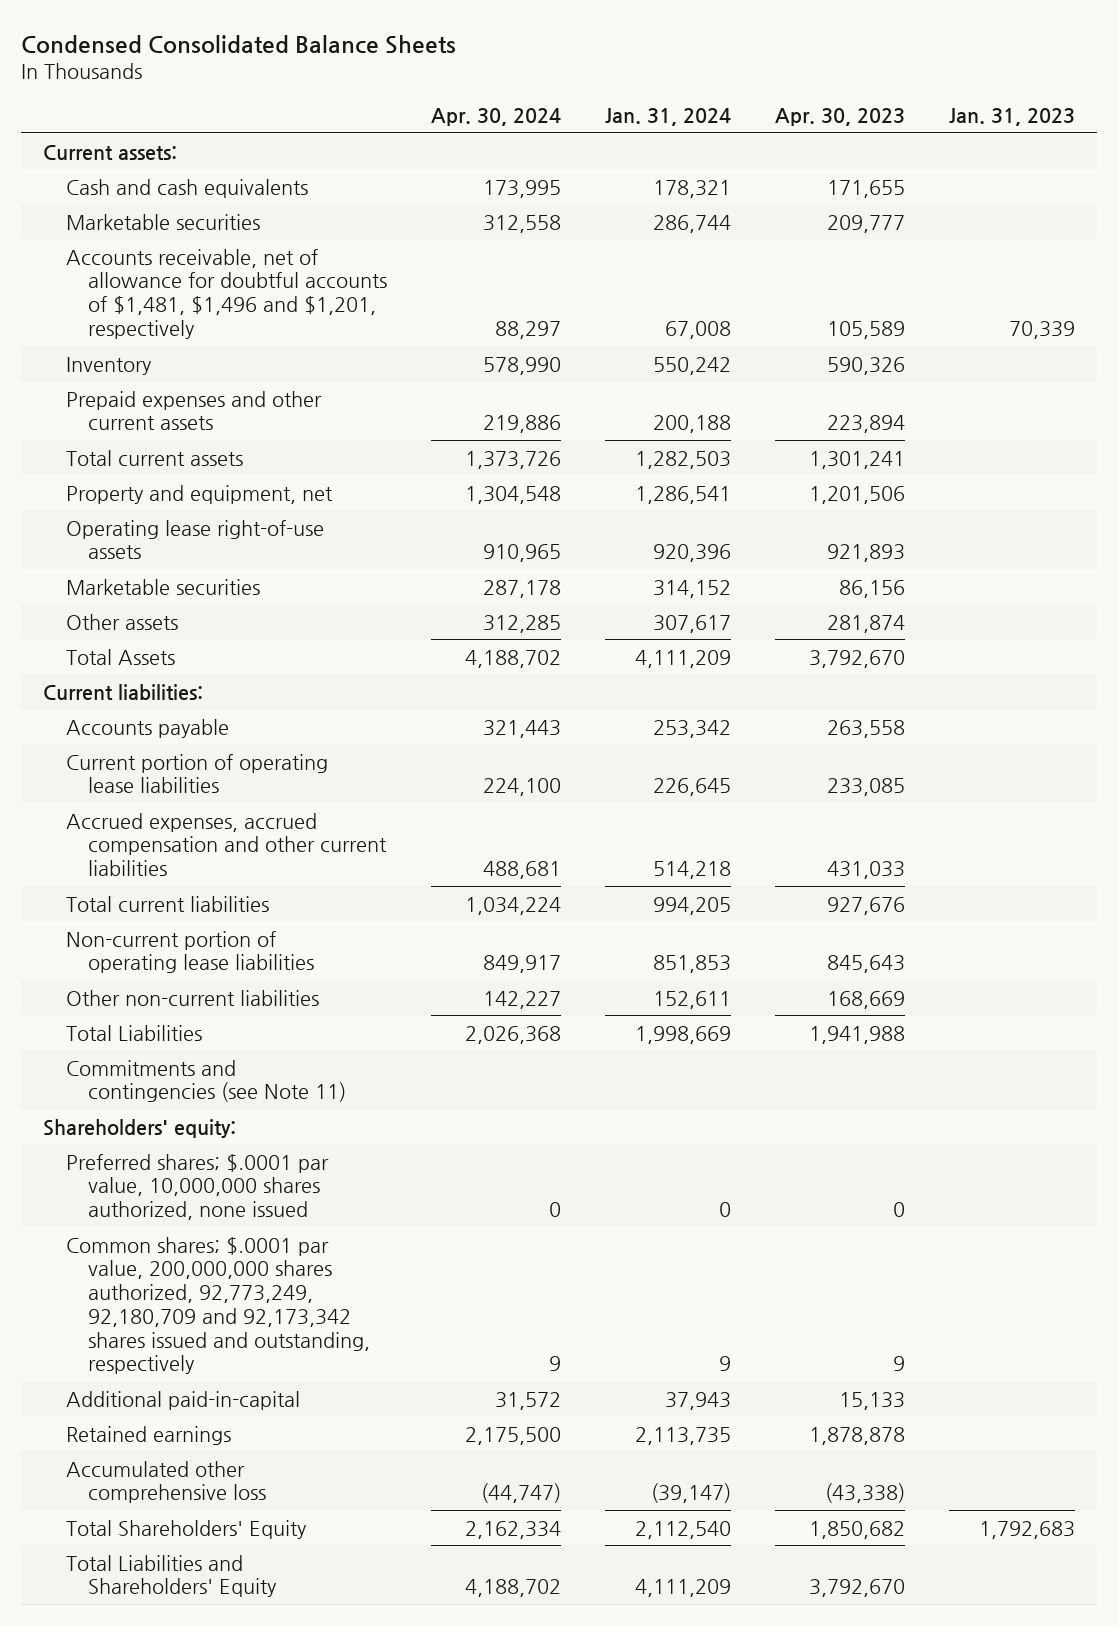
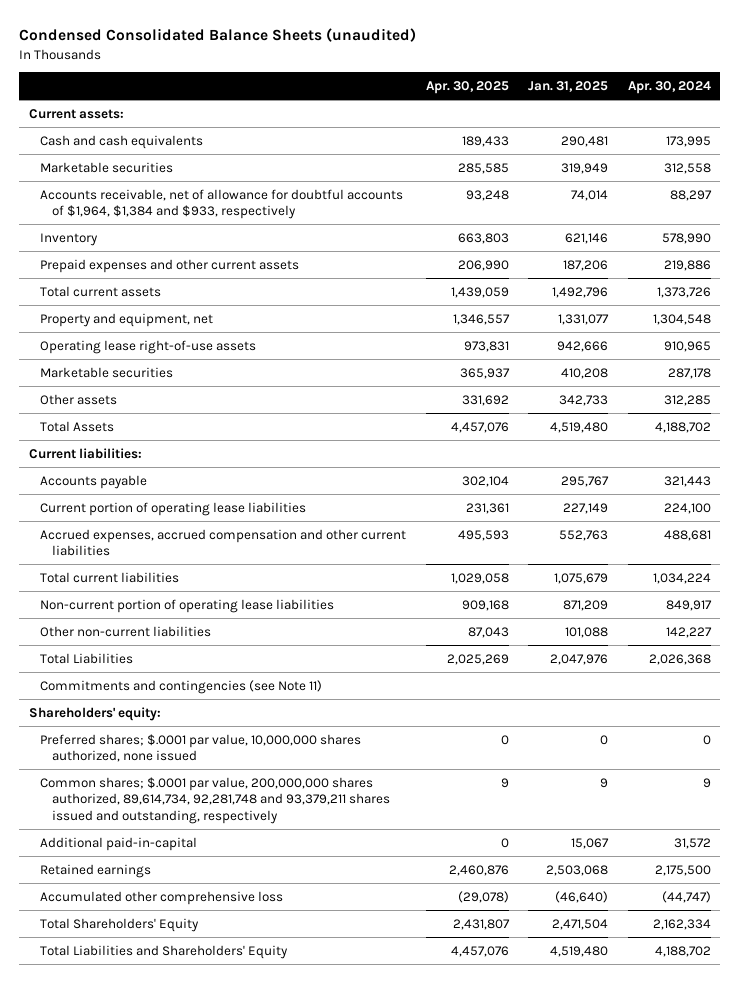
- Condensed Consolidated Balance Sheets
+ Condensed Consolidated Balance Sheets (unaudited)
- | Apr. 30, 2024 | Jan. 31, 2024 | Apr. 30, 2023 | Jan. 31, 2023
+ | Apr. 30, 2025 | Jan. 31, 2025 | Apr. 30, 2024
- Accounts receivable, net of allowance for doubtful accounts of $1,481, $1,496 and $1,201, respectively | 88,297 | 67,008 | 105,589 | 70,339
+ Accounts receivable, net of allowance for doubtful accounts of $1,964, $1,384 and $933, respectively | 93,248 | 74,014 | 88,297
- Common shares; $.0001 par value, 200,000,000 shares authorized, 92,773,249, 92,180,709 and 92,173,342 shares issued and outstanding, respectively | 9 | 9 | 9 |
+ Common shares; $.0001 par value, 200,000,000 shares authorized, 89,614,734, 92,281,748 and 93,379,211 shares issued and outstanding, respectively | 9 | 9 | 9

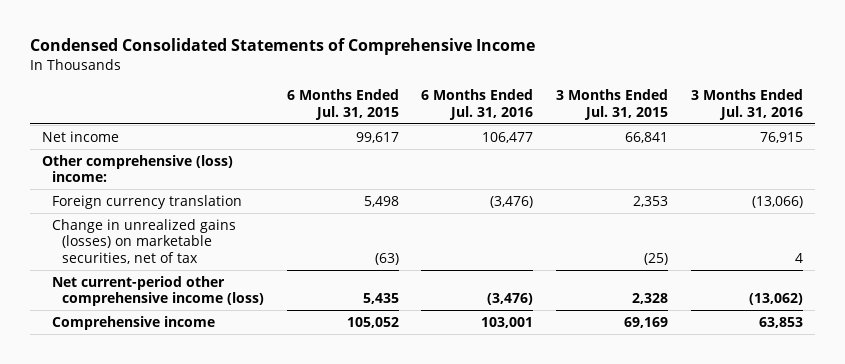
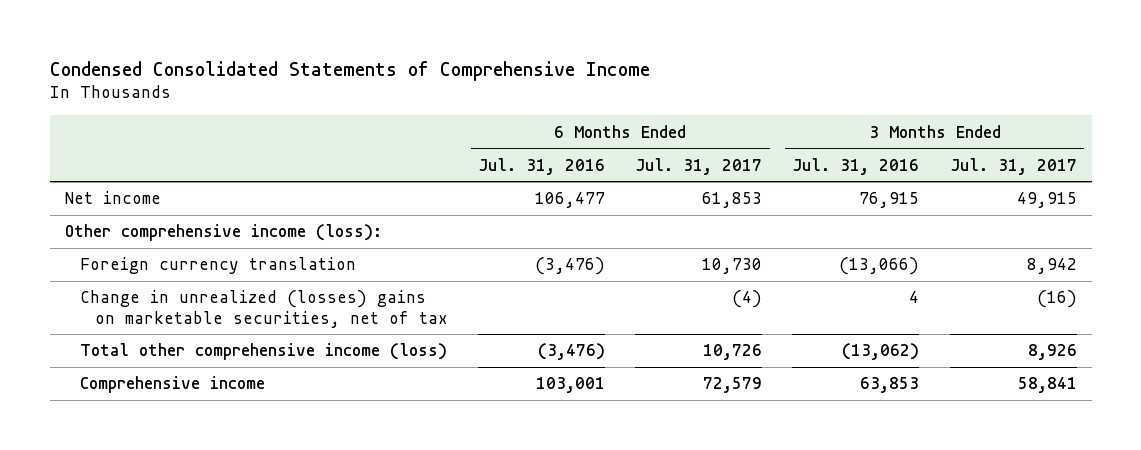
- | 6 Months Ended Jul. 31, 2015 | 6 Months Ended Jul. 31, 2016 | 3 Months Ended Jul. 31, 2015 | 3 Months Ended Jul. 31, 2016
+ | 6 Months Ended Jul. 31, 2016 | 6 Months Ended Jul. 31, 2017 | 3 Months Ended Jul. 31, 2016 | 3 Months Ended Jul. 31, 2017
- Other comprehensive (loss) income:
+ Other comprehensive income (loss):
- Change in unrealized gains (losses) on marketable securities, net of tax | (63) | | (25) | 4
- Net current-period other comprehensive income (loss) | 5,435 | (3,476) | 2,328 | (13,062)
+ Change in unrealized (losses) gains on marketable securities, net of tax | | (4) | 4 | (16)
+ Total other comprehensive income (loss) | (3,476) | 10,726 | (13,062) | 8,926

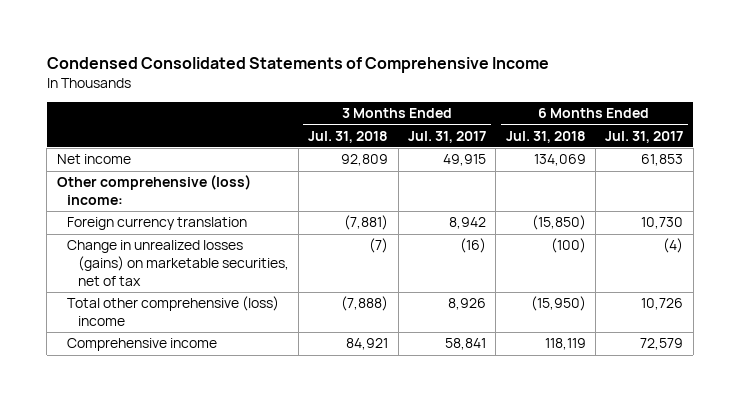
- | 6 Months Ended Jul. 31, 2016 | 6 Months Ended Jul. 31, 2017 | 3 Months Ended Jul. 31, 2016 | 3 Months Ended Jul. 31, 2017
+ | 3 Months Ended Jul. 31, 2018 | 3 Months Ended Jul. 31, 2017 | 6 Months Ended Jul. 31, 2018 | 6 Months Ended Jul. 31, 2017
- Other comprehensive income (loss):
+ Other comprehensive (loss) income:
- Change in unrealized (losses) gains on marketable securities, net of tax | | (4) | 4 | (16)
- Total other comprehensive income (loss) | (3,476) | 10,726 | (13,062) | 8,926
+ Change in unrealized losses (gains) on marketable securities, net of tax | (7) | (16) | (100) | (4)
+ Total other comprehensive (loss) income | (7,888) | 8,926 | (15,950) | 10,726

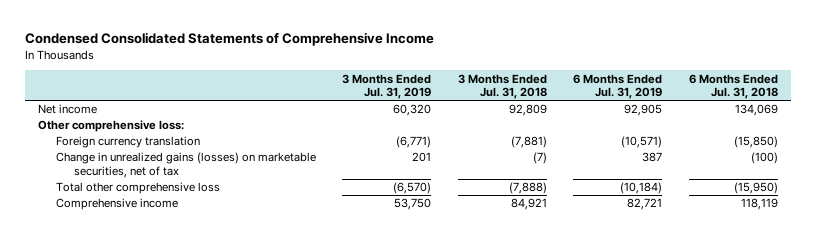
- | 3 Months Ended Jul. 31, 2018 | 3 Months Ended Jul. 31, 2017 | 6 Months Ended Jul. 31, 2018 | 6 Months Ended Jul. 31, 2017
+ | 3 Months Ended Jul. 31, 2019 | 3 Months Ended Jul. 31, 2018 | 6 Months Ended Jul. 31, 2019 | 6 Months Ended Jul. 31, 2018
- Other comprehensive (loss) income:
+ Other comprehensive loss:
- Change in unrealized losses (gains) on marketable securities, net of tax | (7) | (16) | (100) | (4)
- Total other comprehensive (loss) income | (7,888) | 8,926 | (15,950) | 10,726
+ Change in unrealized gains (losses) on marketable securities, net of tax | 201 | (7) | 387 | (100)
+ Total other comprehensive loss | (6,570) | (7,888) | (10,184) | (15,950)

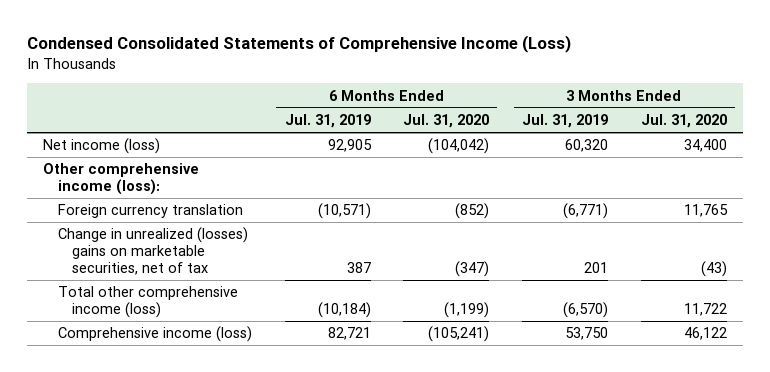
- Condensed Consolidated Statements of Comprehensive Income
+ Condensed Consolidated Statements of Comprehensive Income (Loss)
- | 3 Months Ended Jul. 31, 2019 | 3 Months Ended Jul. 31, 2018 | 6 Months Ended Jul. 31, 2019 | 6 Months Ended Jul. 31, 2018
+ | 6 Months Ended Jul. 31, 2019 | 6 Months Ended Jul. 31, 2020 | 3 Months Ended Jul. 31, 2019 | 3 Months Ended Jul. 31, 2020
- Net income | 60,320 | 92,809 | 92,905 | 134,069
- Other comprehensive loss:
+ Net income (loss) | 92,905 | (104,042) | 60,320 | 34,400
+ Other comprehensive income (loss):
- Change in unrealized gains (losses) on marketable securities, net of tax | 201 | (7) | 387 | (100)
- Total other comprehensive loss | (6,570) | (7,888) | (10,184) | (15,950)
- Comprehensive income | 53,750 | 84,921 | 82,721 | 118,119
+ Change in unrealized (losses) gains on marketable securities, net of tax | 387 | (347) | 201 | (43)
+ Total other comprehensive income (loss) | (10,184) | (1,199) | (6,570) | 11,722
+ Comprehensive income (loss) | 82,721 | (105,241) | 53,750 | 46,122

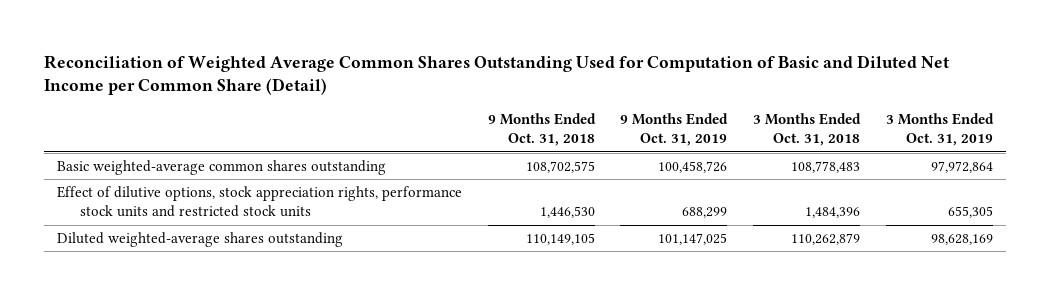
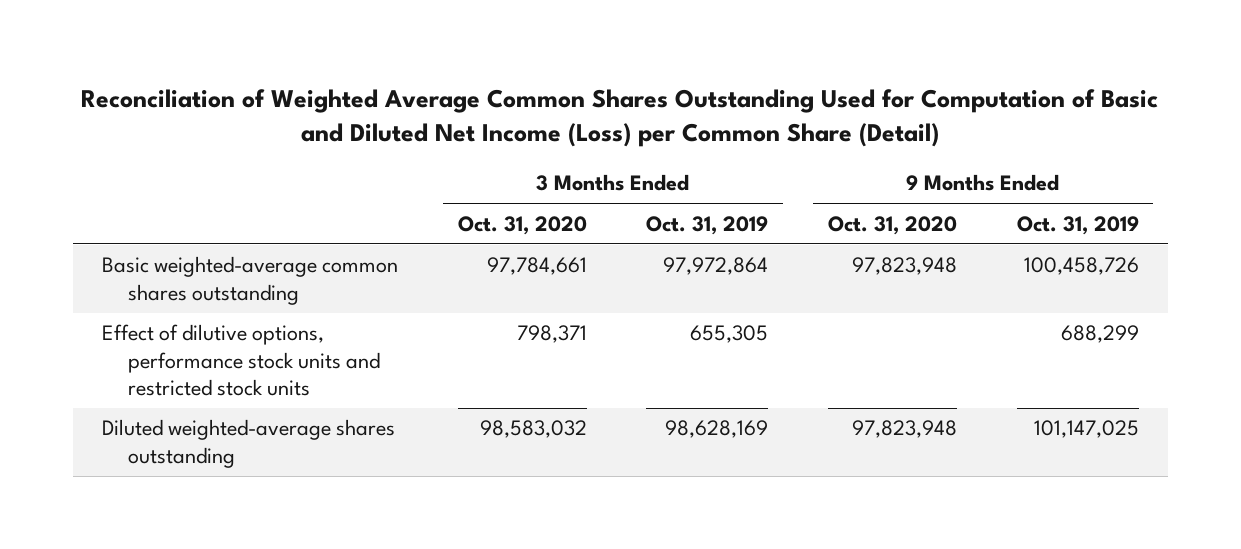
- Reconciliation of Weighted Average Common Shares Outstanding Used for Computation of Basic and Diluted Net Income per Common Share (Detail)
+ Reconciliation of Weighted Average Common Shares Outstanding Used for Computation of Basic and Diluted Net Income (Loss) per Common Share (Detail)
- | 9 Months Ended Oct. 31, 2018 | 9 Months Ended Oct. 31, 2019 | 3 Months Ended Oct. 31, 2018 | 3 Months Ended Oct. 31, 2019
+ | 3 Months Ended Oct. 31, 2020 | 3 Months Ended Oct. 31, 2019 | 9 Months Ended Oct. 31, 2020 | 9 Months Ended Oct. 31, 2019
- Effect of dilutive options, stock appreciation rights, performance stock units and restricted stock units | 1,446,530 | 688,299 | 1,484,396 | 655,305
+ Effect of dilutive options, performance stock units and restricted stock units | 798,371 | 655,305 | | 688,299

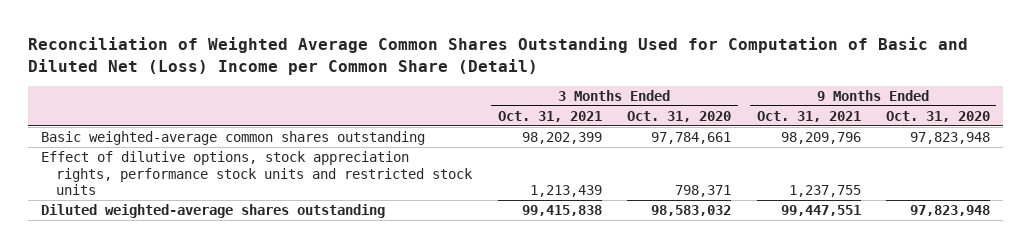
- Reconciliation of Weighted Average Common Shares Outstanding Used for Computation of Basic and Diluted Net Income (Loss) per Common Share (Detail)
+ Reconciliation of Weighted Average Common Shares Outstanding Used for Computation of Basic and Diluted Net (Loss) Income per Common Share (Detail)
- | 3 Months Ended Oct. 31, 2020 | 3 Months Ended Oct. 31, 2019 | 9 Months Ended Oct. 31, 2020 | 9 Months Ended Oct. 31, 2019
+ | 3 Months Ended Oct. 31, 2021 | 3 Months Ended Oct. 31, 2020 | 9 Months Ended Oct. 31, 2021 | 9 Months Ended Oct. 31, 2020
- Effect of dilutive options, performance stock units and restricted stock units | 798,371 | 655,305 | | 688,299
+ Effect of dilutive options, stock appreciation rights, performance stock units and restricted stock units | 1,213,439 | 798,371 | 1,237,755 |

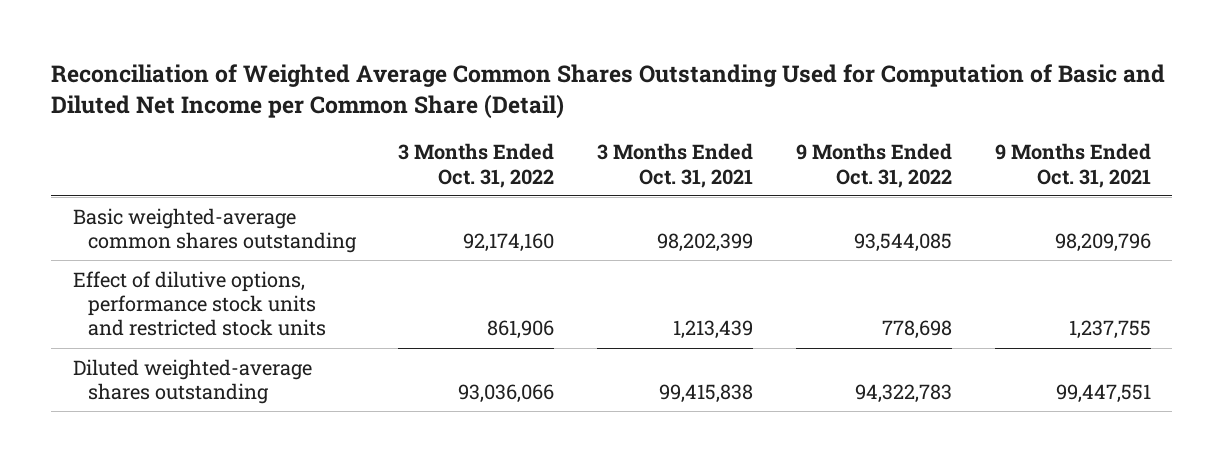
- Reconciliation of Weighted Average Common Shares Outstanding Used for Computation of Basic and Diluted Net (Loss) Income per Common Share (Detail)
+ Reconciliation of Weighted Average Common Shares Outstanding Used for Computation of Basic and Diluted Net Income per Common Share (Detail)
- | 3 Months Ended Oct. 31, 2021 | 3 Months Ended Oct. 31, 2020 | 9 Months Ended Oct. 31, 2021 | 9 Months Ended Oct. 31, 2020
+ | 3 Months Ended Oct. 31, 2022 | 3 Months Ended Oct. 31, 2021 | 9 Months Ended Oct. 31, 2022 | 9 Months Ended Oct. 31, 2021
- Effect of dilutive options, stock appreciation rights, performance stock units and restricted stock units | 1,213,439 | 798,371 | 1,237,755 |
+ Effect of dilutive options, performance stock units and restricted stock units | 861,906 | 1,213,439 | 778,698 | 1,237,755

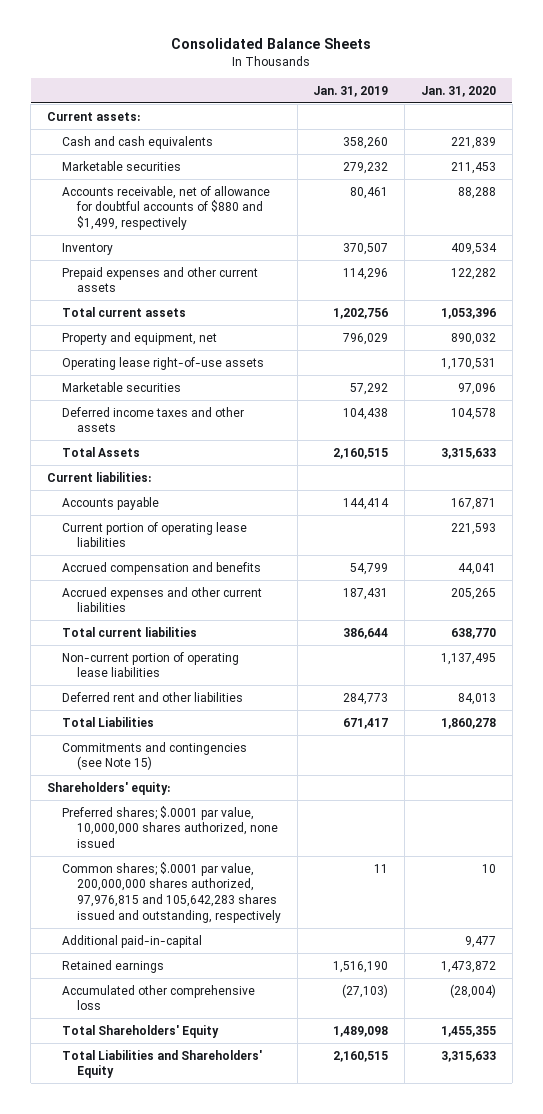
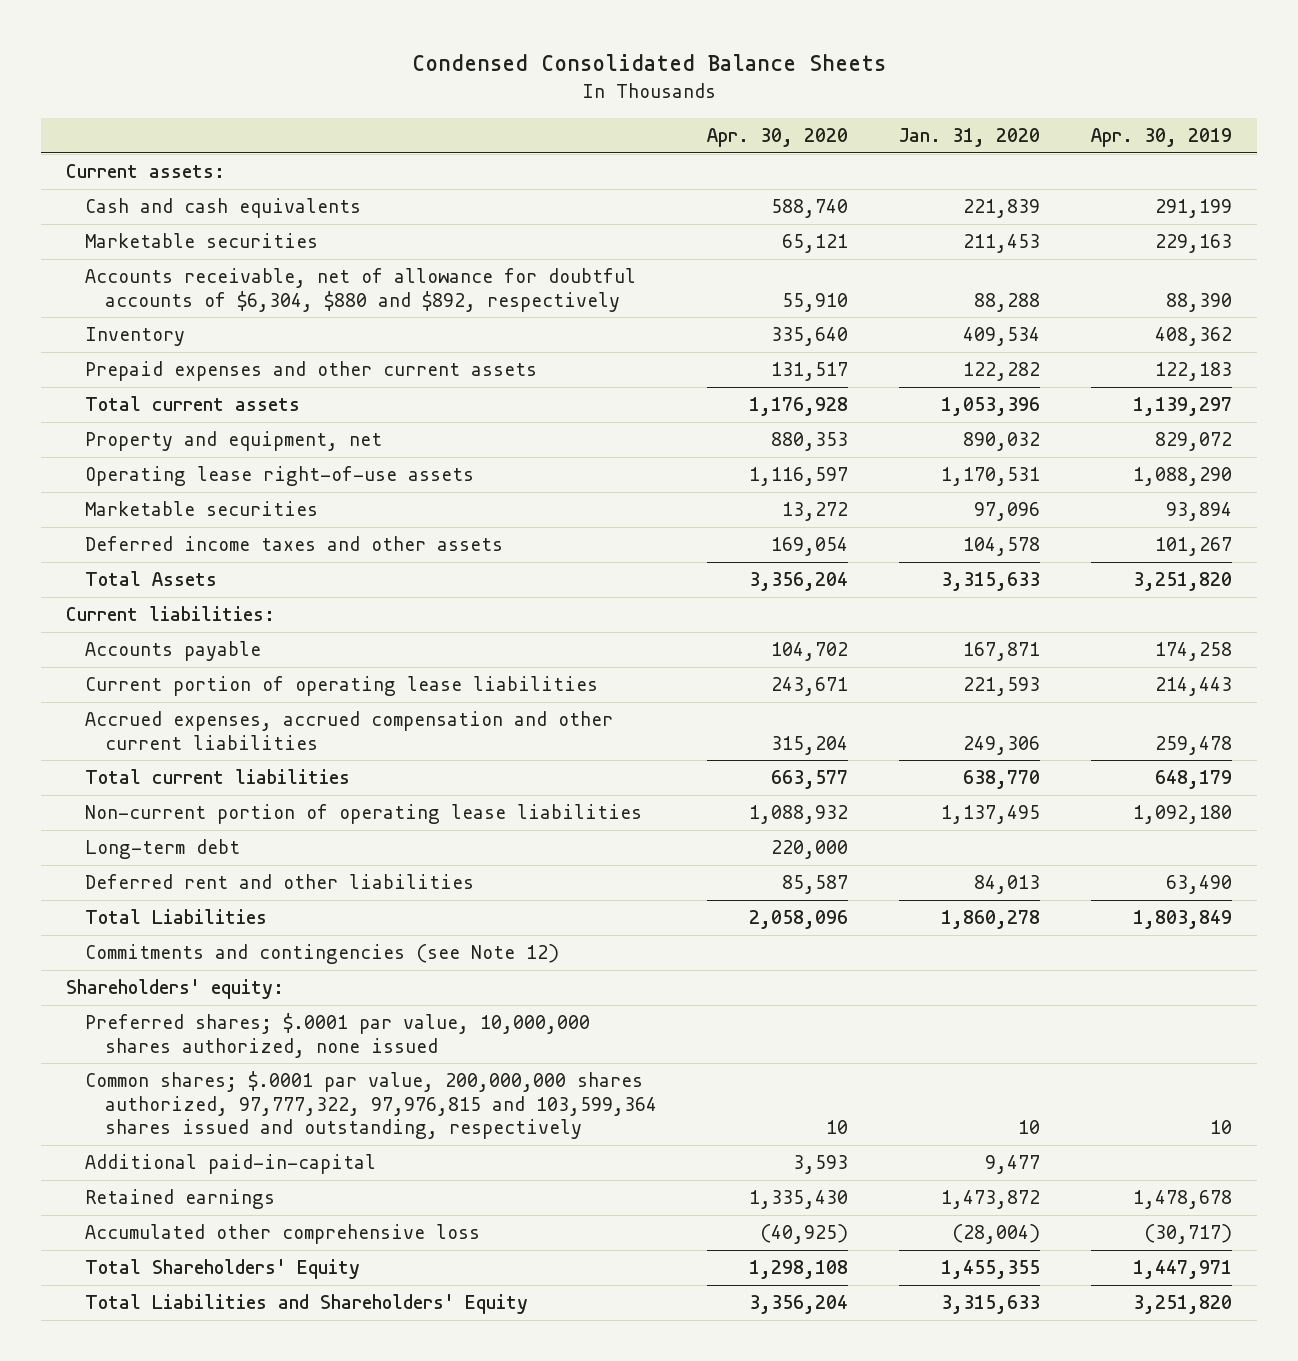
- Consolidated Balance Sheets
+ Condensed Consolidated Balance Sheets
- | Jan. 31, 2019 | Jan. 31, 2020
+ | Apr. 30, 2020 | Jan. 31, 2020 | Apr. 30, 2019
- Accounts receivable, net of allowance for doubtful accounts of $880 and $1,499, respectively | 80,461 | 88,288
+ Accounts receivable, net of allowance for doubtful accounts of $6,304, $880 and $892, respectively | 55,910 | 88,288 | 88,390
- Accrued compensation and benefits | 54,799 | 44,041
- Accrued expenses and other current liabilities | 187,431 | 205,265
+ Accrued expenses, accrued compensation and other current liabilities | 315,204 | 249,306 | 259,478
+ Long-term debt | 220,000 | |
- Commitments and contingencies (see Note 15)
+ Commitments and contingencies (see Note 12)
- Common shares; $.0001 par value, 200,000,000 shares authorized, 97,976,815 and 105,642,283 shares issued and outstanding, respectively | 11 | 10
+ Common shares; $.0001 par value, 200,000,000 shares authorized, 97,777,322, 97,976,815 and 103,599,364 shares issued and outstanding, respectively | 10 | 10 | 10

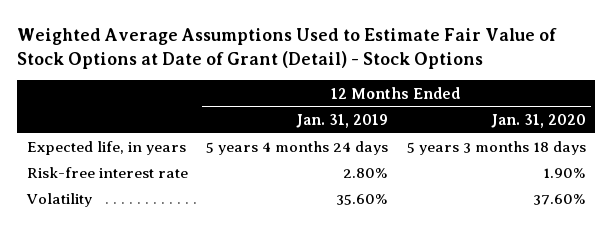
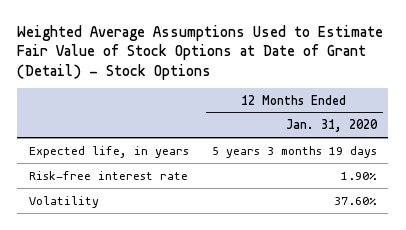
- | 12 Months Ended Jan. 31, 2019 | 12 Months Ended Jan. 31, 2020
+ | 12 Months Ended Jan. 31, 2020
- Expected life, in years | 5 years 4 months 24 days | 5 years 3 months 18 days
+ Expected life, in years | 5 years 3 months 19 days

